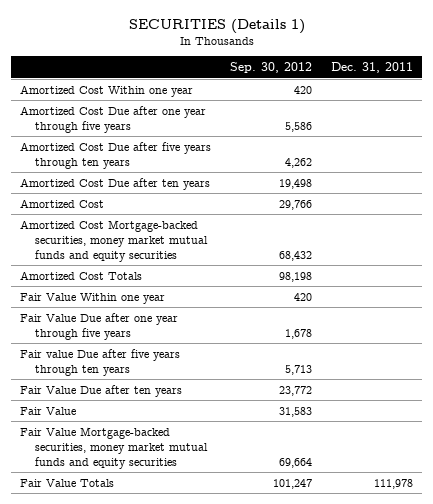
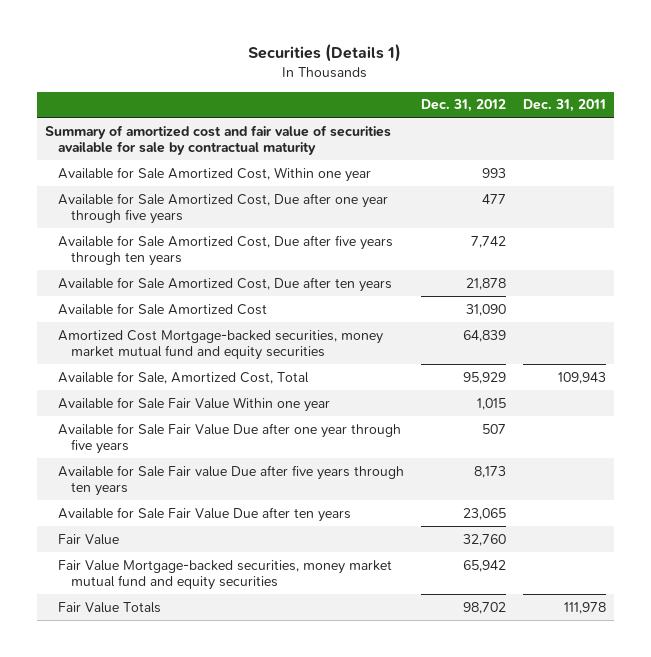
- SECURITIES (Details 1)
+ Securities (Details 1)
- | Sep. 30, 2012 | Dec. 31, 2011
+ | Dec. 31, 2012 | Dec. 31, 2011
- Amortized Cost Within one year | 420 |
- Amortized Cost Due after one year through five years | 5,586 |
- Amortized Cost Due after five years through ten years | 4,262 |
- Amortized Cost Due after ten years | 19,498 |
- Amortized Cost | 29,766 |
- Amortized Cost Mortgage-backed securities, money market mutual funds and equity securities | 68,432 |
- Amortized Cost Totals | 98,198 |
- Fair Value Within one year | 420 |
- Fair Value Due after one year through five years | 1,678 |
- Fair value Due after five years through ten years | 5,713 |
- Fair Value Due after ten years | 23,772 |
+ Summary of amortized cost and fair value of securities available for sale by contractual maturity
+ Available for Sale Amortized Cost, Within one year | 993 |
+ Available for Sale Amortized Cost, Due after one year through five years | 477 |
+ Available for Sale Amortized Cost, Due after five years through ten years | 7,742 |
+ Available for Sale Amortized Cost, Due after ten years | 21,878 |
+ Available for Sale Amortized Cost | 31,090 |
+ Amortized Cost Mortgage-backed securities, money market mutual fund and equity securities | 64,839 |
+ Available for Sale, Amortized Cost, Total | 95,929 | 109,943
+ Available for Sale Fair Value Within one year | 1,015 |
+ Available for Sale Fair Value Due after one year through five years | 507 |
+ Available for Sale Fair value Due after five years through ten years | 8,173 |
+ Available for Sale Fair Value Due after ten years | 23,065 |
- Fair Value Mortgage-backed securities, money market mutual funds and equity securities | 69,664 |
+ Fair Value Mortgage-backed securities, money market mutual fund and equity securities | 65,942 |

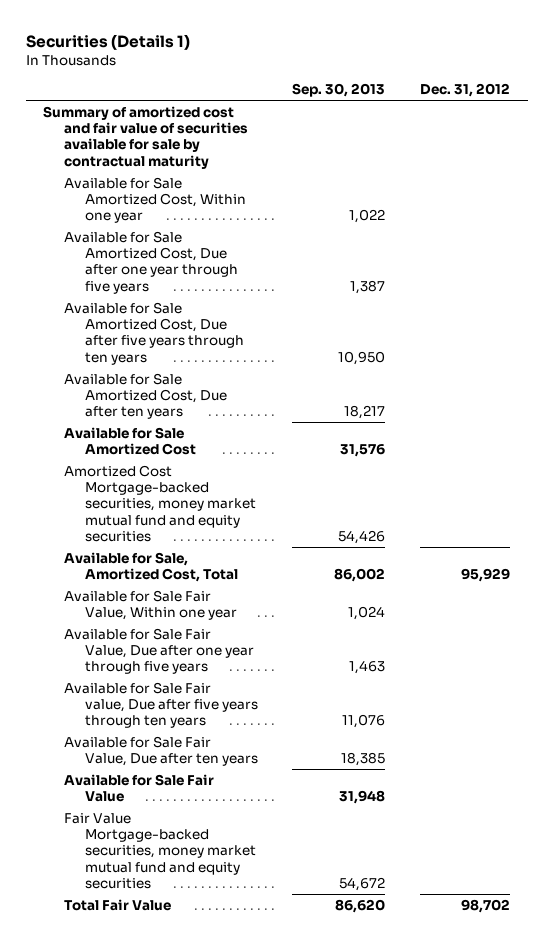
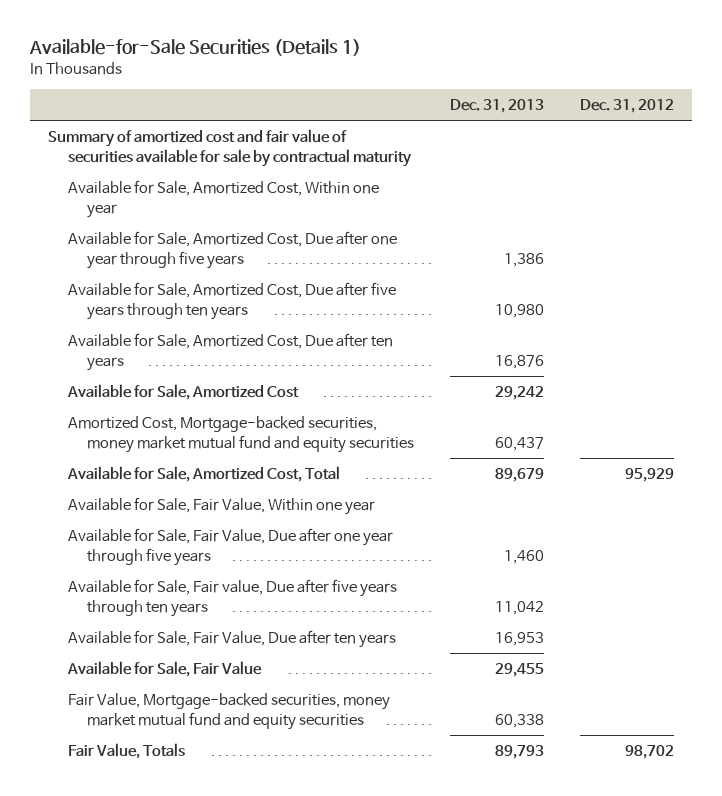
- Securities (Details 1)
+ Available-for-Sale Securities (Details 1)
- | Sep. 30, 2013 | Dec. 31, 2012
+ | Dec. 31, 2013 | Dec. 31, 2012
- Available for Sale Amortized Cost, Within one year | 1,022 |
- Available for Sale Amortized Cost, Due after one year through five years | 1,387 |
- Available for Sale Amortized Cost, Due after five years through ten years | 10,950 |
- Available for Sale Amortized Cost, Due after ten years | 18,217 |
- Available for Sale Amortized Cost | 31,576 |
- Amortized Cost Mortgage-backed securities, money market mutual fund and equity securities | 54,426 |
+ Available for Sale, Amortized Cost, Within one year
+ Available for Sale, Amortized Cost, Due after one year through five years | 1,386 |
+ Available for Sale, Amortized Cost, Due after five years through ten years | 10,980 |
+ Available for Sale, Amortized Cost, Due after ten years | 16,876 |
+ Available for Sale, Amortized Cost | 29,242 |
+ Amortized Cost, Mortgage-backed securities, money market mutual fund and equity securities | 60,437 |
- Available for Sale Fair Value, Within one year | 1,024 |
- Available for Sale Fair Value, Due after one year through five years | 1,463 |
- Available for Sale Fair value, Due after five years through ten years | 11,076 |
- Available for Sale Fair Value, Due after ten years | 18,385 |
- Available for Sale Fair Value | 31,948 |
- Fair Value Mortgage-backed securities, money market mutual fund and equity securities | 54,672 |
- Total Fair Value | 86,620 | 98,702
+ Available for Sale, Fair Value, Within one year
+ Available for Sale, Fair Value, Due after one year through five years | 1,460 |
+ Available for Sale, Fair value, Due after five years through ten years | 11,042 |
+ Available for Sale, Fair Value, Due after ten years | 16,953 |
+ Available for Sale, Fair Value | 29,455 |
+ Fair Value, Mortgage-backed securities, money market mutual fund and equity securities | 60,338 |
+ Fair Value, Totals | 89,793 | 98,702

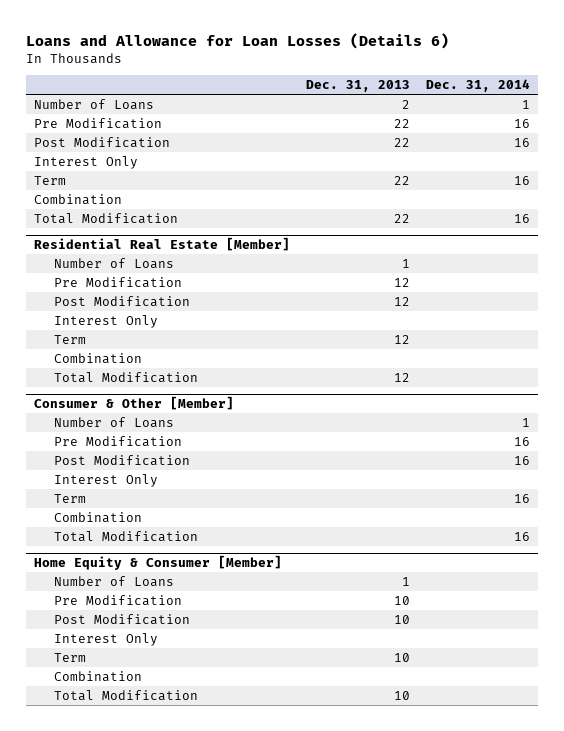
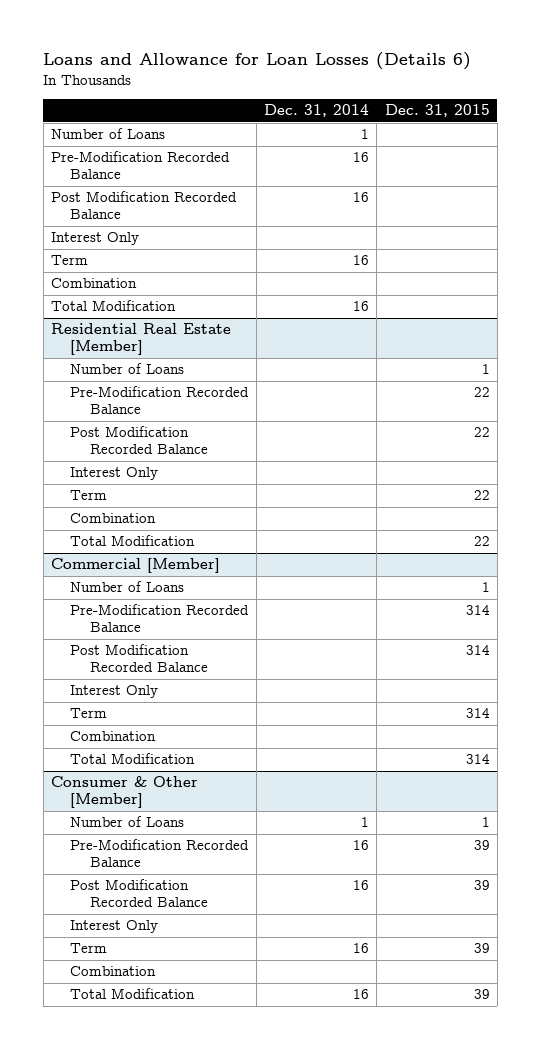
- | Dec. 31, 2013 | Dec. 31, 2014
+ | Dec. 31, 2014 | Dec. 31, 2015
- Pre Modification | 22 | 16
- Post Modification | 22 | 16
+ Pre-Modification Recorded Balance | 16 |
+ Post Modification Recorded Balance | 16 |
@ Residential Real Estate [Member]
- Pre Modification | 12 |
- Post Modification | 12 |
+ Pre-Modification Recorded Balance | | 22
+ Post Modification Recorded Balance | | 22
+ Commercial [Member]
+ Number of Loans | | 1
+ Pre-Modification Recorded Balance | | 314
+ Post Modification Recorded Balance | | 314
+ Interest Only
+ Term | | 314
+ Combination
+ Total Modification | | 314
@ Consumer & Other [Member]
- Pre Modification | | 16
- Post Modification | | 16
+ Pre-Modification Recorded Balance | 16 | 39
+ Post Modification Recorded Balance | 16 | 39
- Home Equity & Consumer [Member]
- Number of Loans | 1 |
- Pre Modification | 10 |
- Post Modification | 10 |
- Interest Only
- Term | 10 |
- Combination
- Total Modification | 10 |

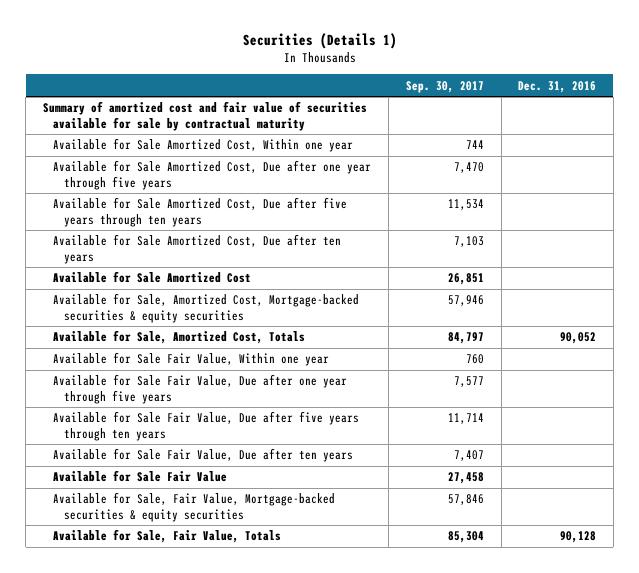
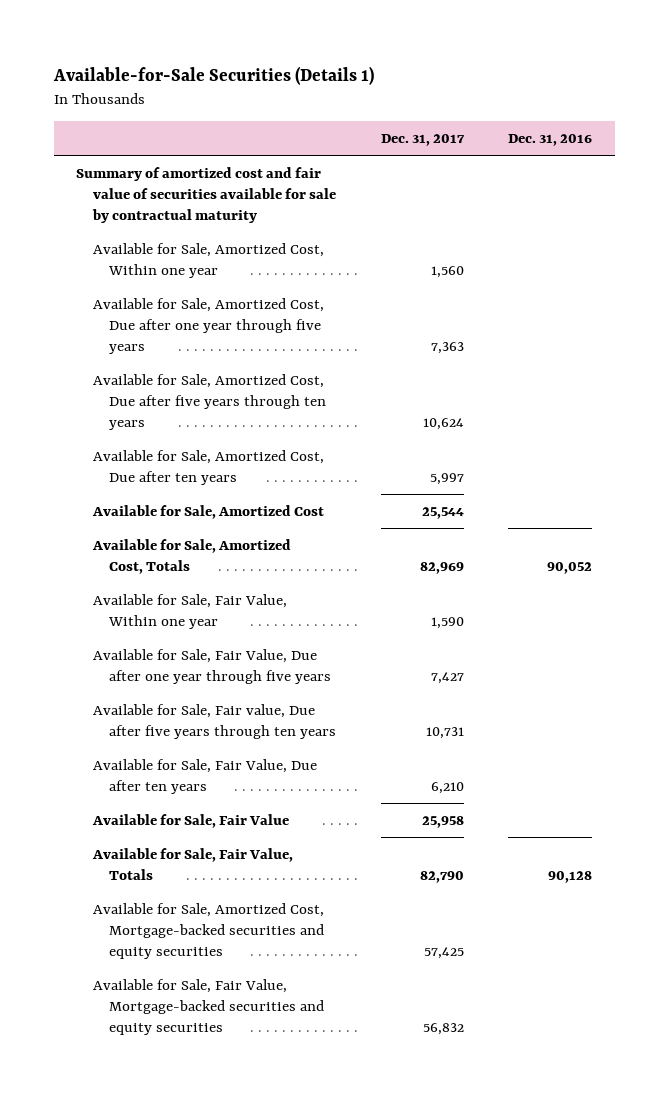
- Securities (Details 1)
+ Available-for-Sale Securities (Details 1)
- | Sep. 30, 2017 | Dec. 31, 2016
+ | Dec. 31, 2017 | Dec. 31, 2016
- Available for Sale Amortized Cost, Within one year | 744 |
- Available for Sale Amortized Cost, Due after one year through five years | 7,470 |
- Available for Sale Amortized Cost, Due after five years through ten years | 11,534 |
- Available for Sale Amortized Cost, Due after ten years | 7,103 |
- Available for Sale Amortized Cost | 26,851 |
- Available for Sale, Amortized Cost, Mortgage-backed securities & equity securities | 57,946 |
+ Available for Sale, Amortized Cost, Within one year | 1,560 |
+ Available for Sale, Amortized Cost, Due after one year through five years | 7,363 |
+ Available for Sale, Amortized Cost, Due after five years through ten years | 10,624 |
+ Available for Sale, Amortized Cost, Due after ten years | 5,997 |
+ Available for Sale, Amortized Cost | 25,544 |
- Available for Sale Fair Value, Within one year | 760 |
- Available for Sale Fair Value, Due after one year through five years | 7,577 |
- Available for Sale Fair Value, Due after five years through ten years | 11,714 |
- Available for Sale Fair Value, Due after ten years | 7,407 |
- Available for Sale Fair Value | 27,458 |
- Available for Sale, Fair Value, Mortgage-backed securities & equity securities | 57,846 |
+ Available for Sale, Fair Value, Within one year | 1,590 |
+ Available for Sale, Fair Value, Due after one year through five years | 7,427 |
+ Available for Sale, Fair value, Due after five years through ten years | 10,731 |
+ Available for Sale, Fair Value, Due after ten years | 6,210 |
+ Available for Sale, Fair Value | 25,958 |
+ Available for Sale, Amortized Cost, Mortgage-backed securities and equity securities | 57,425 |
+ Available for Sale, Fair Value, Mortgage-backed securities and equity securities | 56,832 |

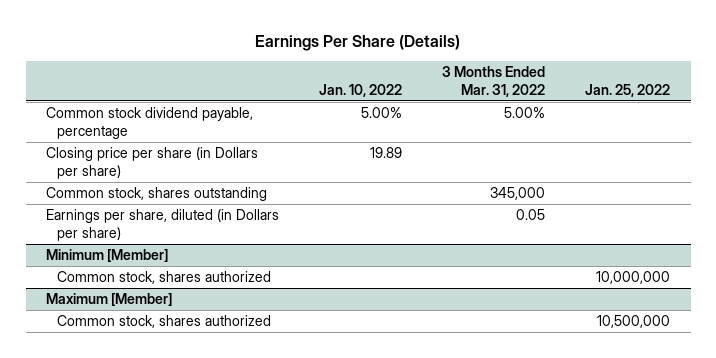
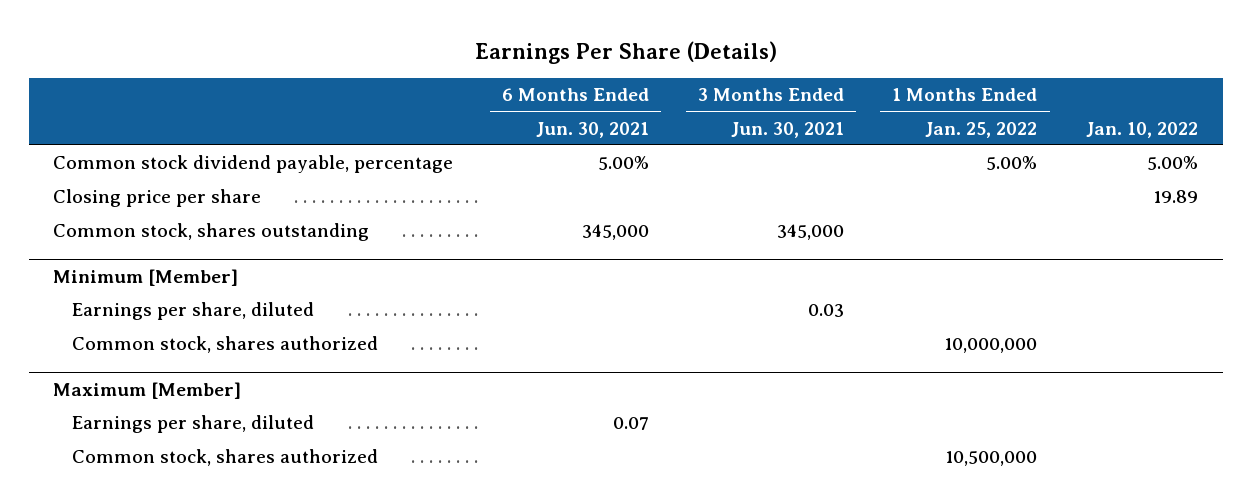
- | Jan. 10, 2022 | 3 Months Ended Mar. 31, 2022 | Jan. 25, 2022
+ | 6 Months Ended Jun. 30, 2021 | 3 Months Ended Jun. 30, 2021 | 1 Months Ended Jan. 25, 2022 | Jan. 10, 2022
- Closing price per share (in Dollars per share) | 19.89 | |
+ Closing price per share | | | | 19.89
- Earnings per share, diluted (in Dollars per share) | | 0.05 |
@ Minimum [Member]
+ Earnings per share, diluted | | 0.03 | |
@ Maximum [Member]
+ Earnings per share, diluted | 0.07 | | |

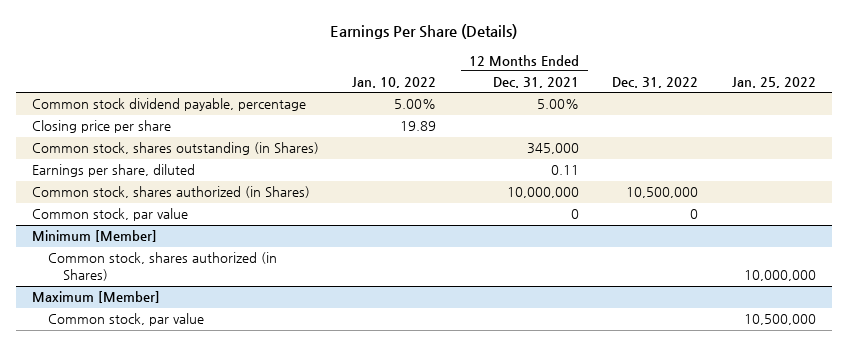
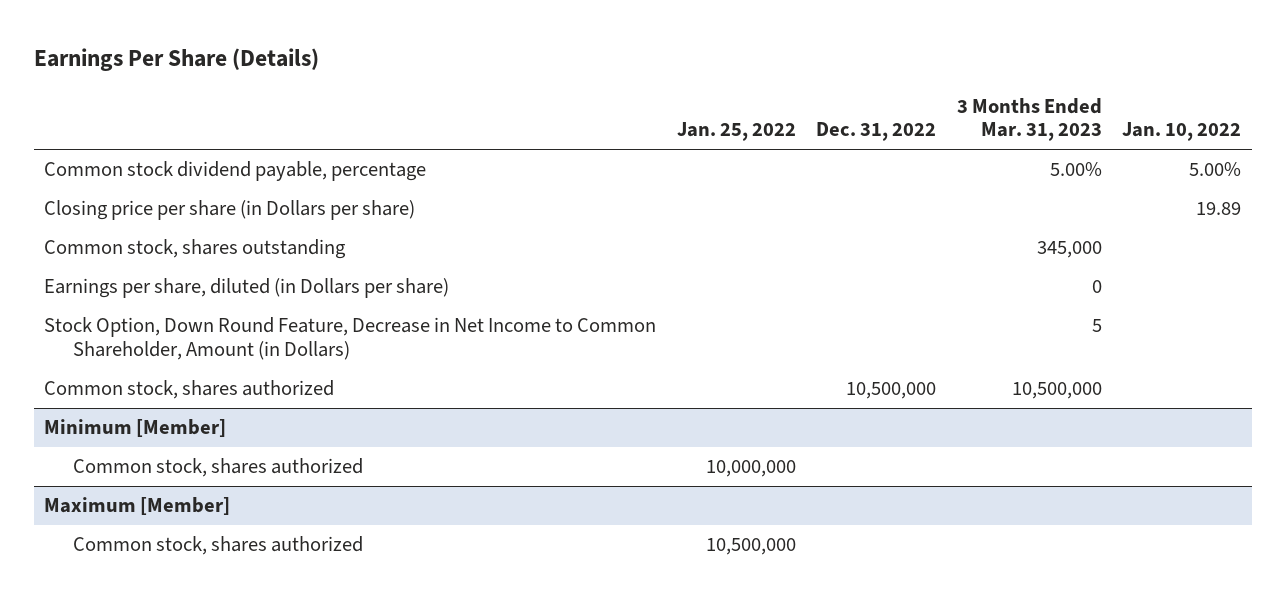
- | Jan. 10, 2022 | 12 Months Ended Dec. 31, 2021 | Dec. 31, 2022 | Jan. 25, 2022
+ | Jan. 25, 2022 | Dec. 31, 2022 | 3 Months Ended Mar. 31, 2023 | Jan. 10, 2022
- Closing price per share | 19.89 | | |
- Common stock, shares outstanding (in Shares) | | 345,000 | |
- Earnings per share, diluted | | 0.11 | |
- Common stock, shares authorized (in Shares) | | 10,000,000 | 10,500,000 |
- Common stock, par value | | 0 | 0 |
+ Closing price per share (in Dollars per share) | | | | 19.89
+ Common stock, shares outstanding | | | 345,000 |
+ Earnings per share, diluted (in Dollars per share) | | | 0 |
+ Stock Option, Down Round Feature, Decrease in Net Income to Common Shareholder, Amount (in Dollars) | | | 5 |
+ Common stock, shares authorized | | 10,500,000 | 10,500,000 |
@ Minimum [Member]
- Common stock, shares authorized (in Shares) | | | | 10,000,000
+ Common stock, shares authorized | 10,000,000 | | |
@ Maximum [Member]
- Common stock, par value | | | | 10,500,000
+ Common stock, shares authorized | 10,500,000 | | |

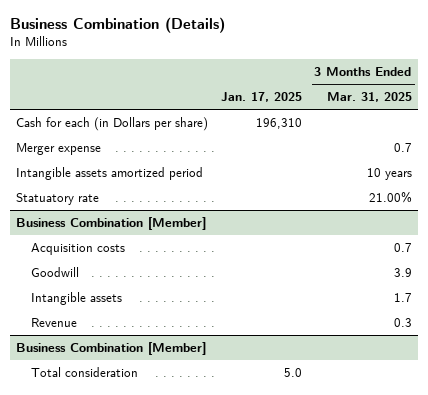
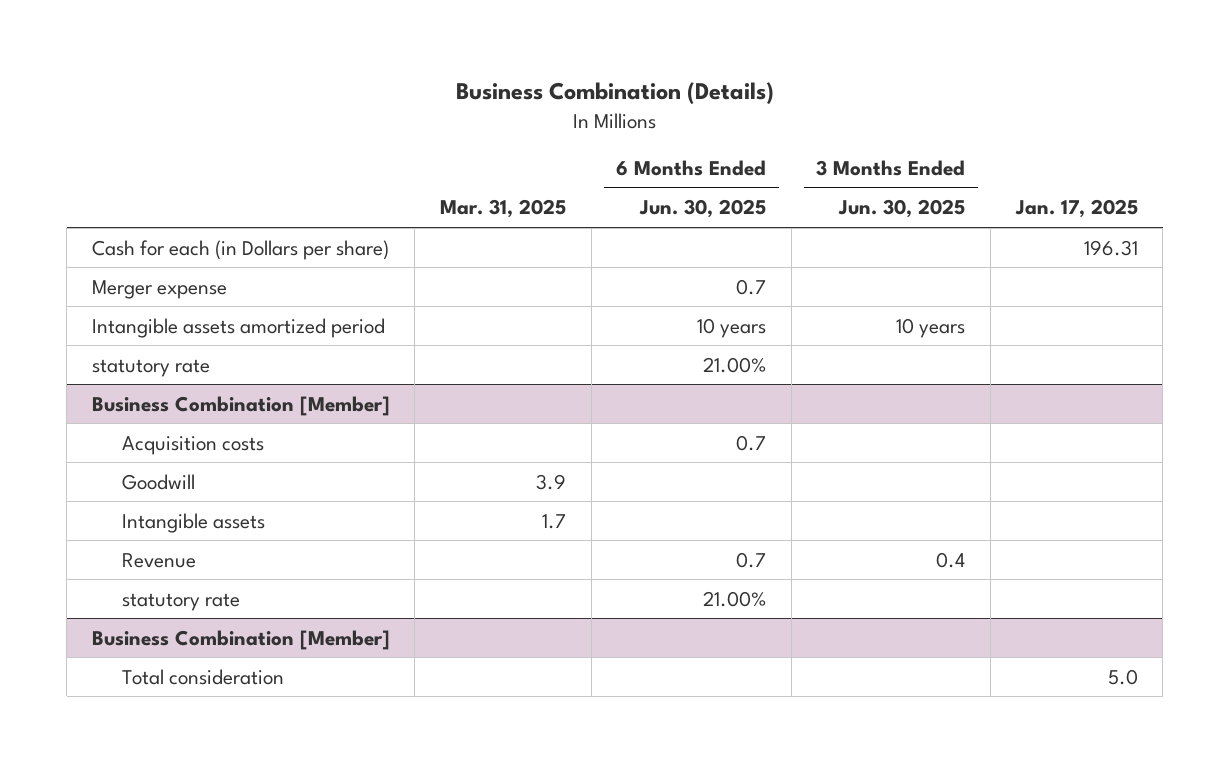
- | Jan. 17, 2025 | 3 Months Ended Mar. 31, 2025
+ | Mar. 31, 2025 | 6 Months Ended Jun. 30, 2025 | 3 Months Ended Jun. 30, 2025 | Jan. 17, 2025
- Cash for each (in Dollars per share) | 196,310 |
+ Cash for each (in Dollars per share) | | | | 196.31
- Statuatory rate | | 21.00%
+ statutory rate | | 21.00% | |
@ Business Combination [Member]
+ statutory rate | | 21.00% | |

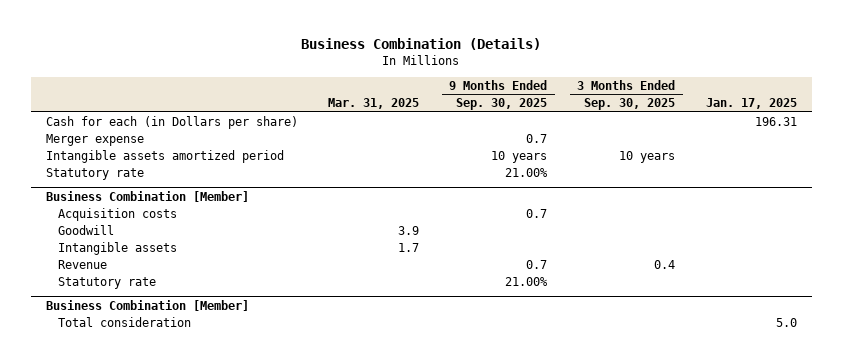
- | Mar. 31, 2025 | 6 Months Ended Jun. 30, 2025 | 3 Months Ended Jun. 30, 2025 | Jan. 17, 2025
+ | Mar. 31, 2025 | 9 Months Ended Sep. 30, 2025 | 3 Months Ended Sep. 30, 2025 | Jan. 17, 2025
- statutory rate | | 21.00% | |
+ Statutory rate | | 21.00% | |
@ Business Combination [Member]
- statutory rate | | 21.00% | |
+ Statutory rate | | 21.00% | |

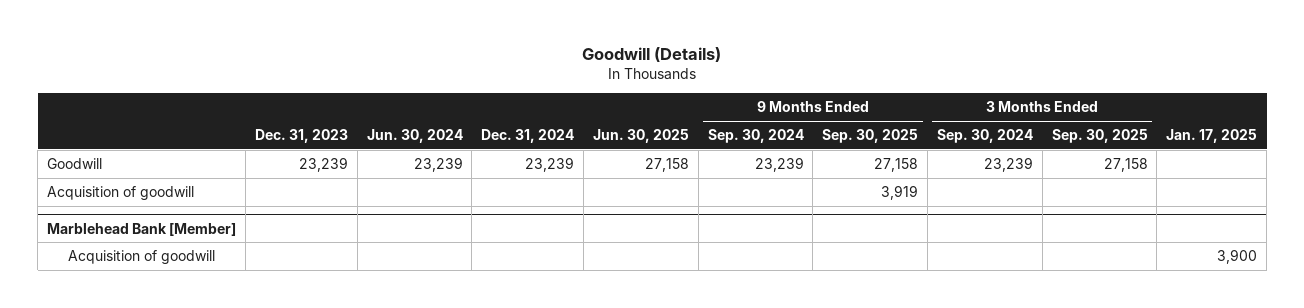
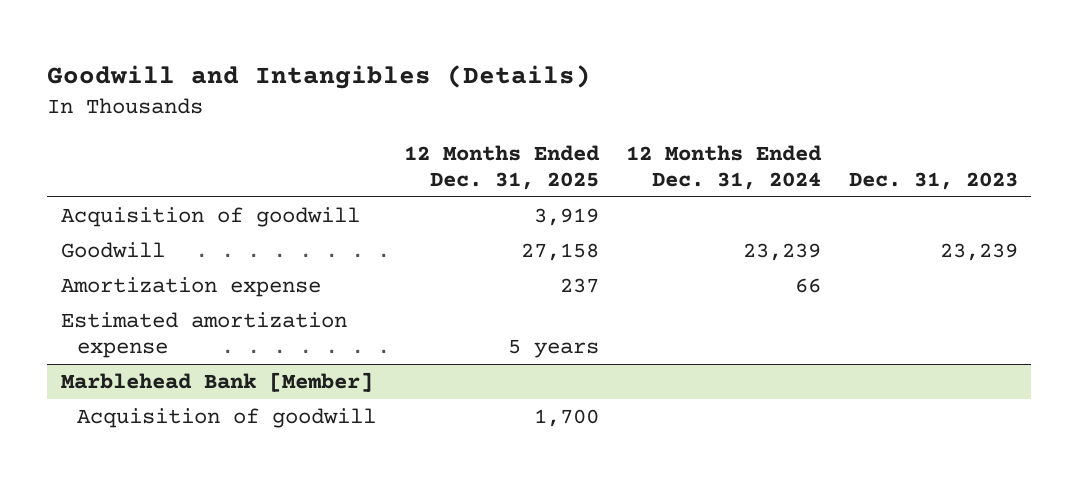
- Goodwill (Details)
+ Goodwill and Intangibles (Details)
- | Dec. 31, 2023 | Jun. 30, 2024 | Dec. 31, 2024 | Jun. 30, 2025 | 9 Months Ended Sep. 30, 2024 | 9 Months Ended Sep. 30, 2025 | 3 Months Ended Sep. 30, 2024 | 3 Months Ended Sep. 30, 2025 | Jan. 17, 2025
+ | 12 Months Ended Dec. 31, 2025 | 12 Months Ended Dec. 31, 2024 | Dec. 31, 2023
moved down: Goodwill | 27,158 | 23,239 | 23,239
+ Amortization expense | 237 | 66 |
+ Estimated amortization expense | 5 years | |

